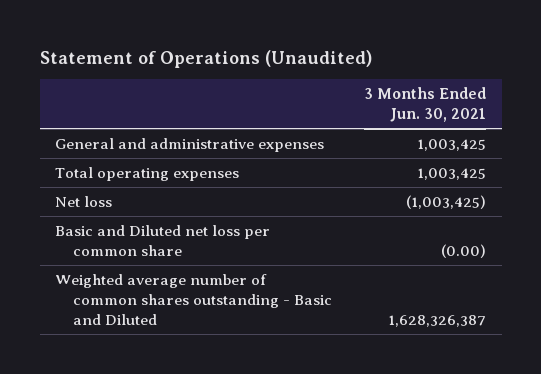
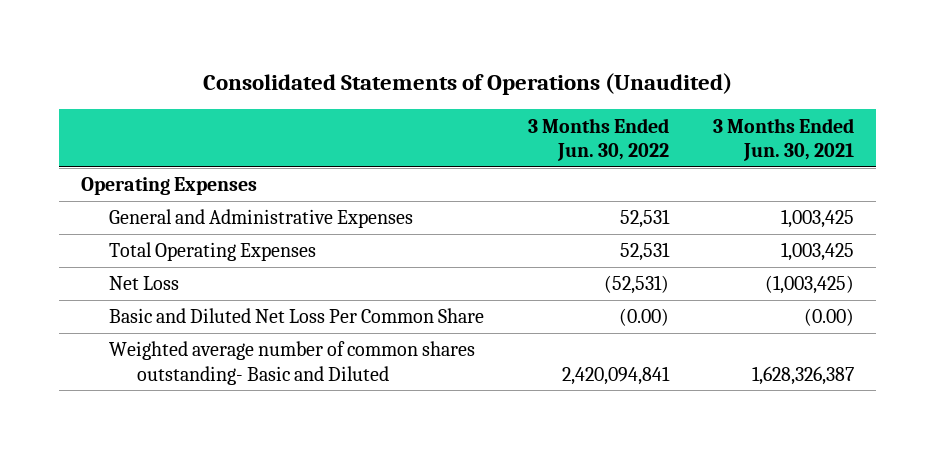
- Statement of Operations (Unaudited)
+ Consolidated Statements of Operations (Unaudited)
- | 3 Months Ended Jun. 30, 2021
+ | 3 Months Ended Jun. 30, 2022 | 3 Months Ended Jun. 30, 2021
- General and administrative expenses | 1,003,425
- Total operating expenses | 1,003,425
- Net loss | (1,003,425)
- Basic and Diluted net loss per common share | (0.00)
- Weighted average number of common shares outstanding - Basic and Diluted | 1,628,326,387
+ Operating Expenses
+ General and Administrative Expenses | 52,531 | 1,003,425
+ Total Operating Expenses | 52,531 | 1,003,425
+ Net Loss | (52,531) | (1,003,425)
+ Basic and Diluted Net Loss Per Common Share | (0.00) | (0.00)
+ Weighted average number of common shares outstanding- Basic and Diluted | 2,420,094,841 | 1,628,326,387

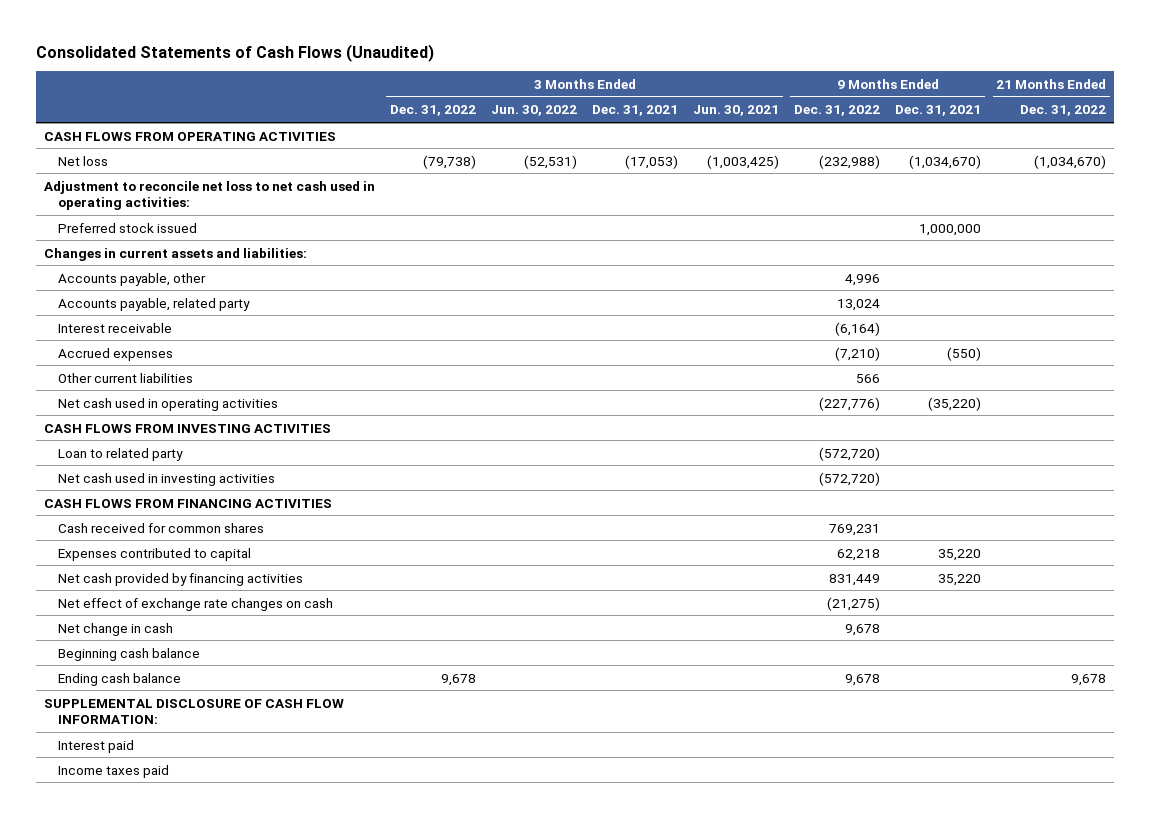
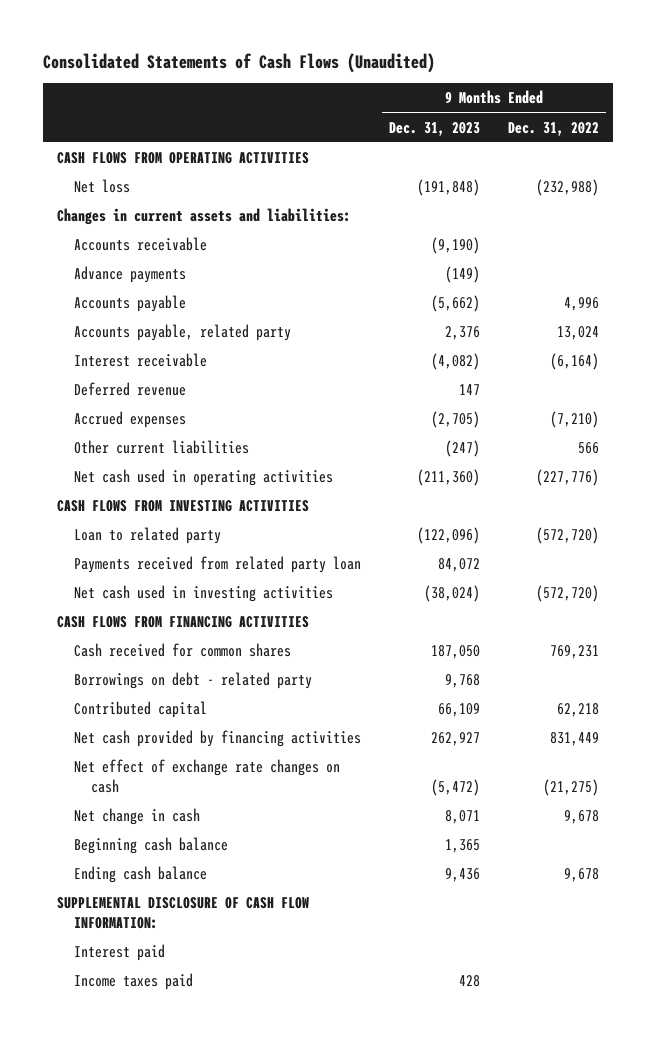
- | 3 Months Ended Dec. 31, 2022 | 3 Months Ended Jun. 30, 2022 | 3 Months Ended Dec. 31, 2021 | 3 Months Ended Jun. 30, 2021 | 9 Months Ended Dec. 31, 2022 | 9 Months Ended Dec. 31, 2021 | 21 Months Ended Dec. 31, 2022
+ | 9 Months Ended Dec. 31, 2023 | 9 Months Ended Dec. 31, 2022
- Adjustment to reconcile net loss to net cash used in operating activities:
- Preferred stock issued | | | | | | 1,000,000 |
- Accounts payable, other | | | | | 4,996 | |
+ Accounts receivable | (9,190) |
+ Advance payments | (149) |
+ Accounts payable | (5,662) | 4,996
+ Deferred revenue | 147 |
+ Payments received from related party loan | 84,072 |
- Expenses contributed to capital | | | | | 62,218 | 35,220 |
+ Borrowings on debt - related party | 9,768 |
+ Contributed capital | 66,109 | 62,218

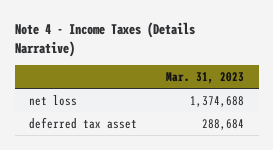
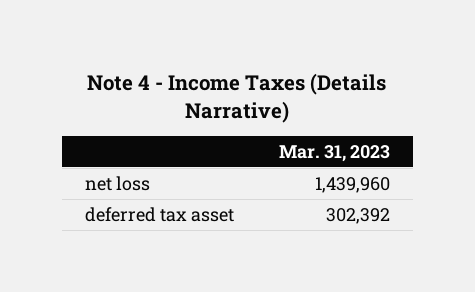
- net loss | 1,374,688
- deferred tax asset | 288,684
+ net loss | 1,439,960
+ deferred tax asset | 302,392

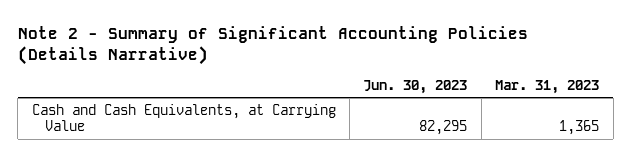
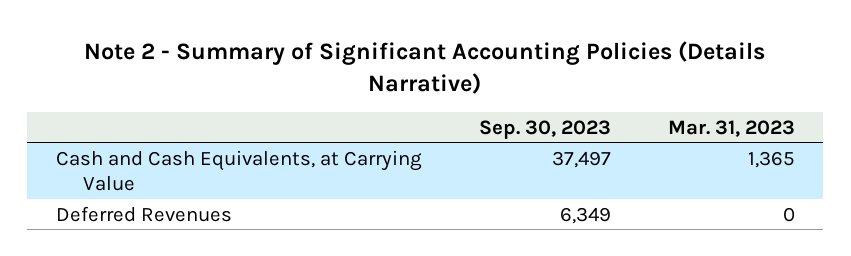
- | Jun. 30, 2023 | Mar. 31, 2023
+ | Sep. 30, 2023 | Mar. 31, 2023
+ Deferred Revenues | 6,349 | 0

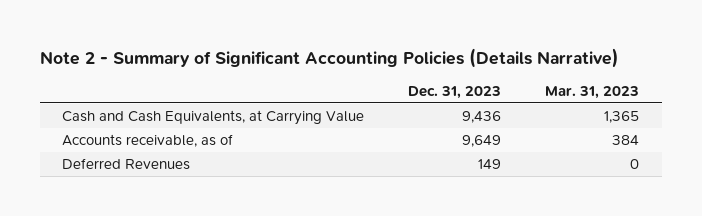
- | Sep. 30, 2023 | Mar. 31, 2023
+ | Dec. 31, 2023 | Mar. 31, 2023
+ Accounts receivable, as of | 9,649 | 384

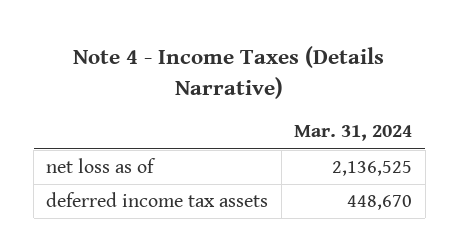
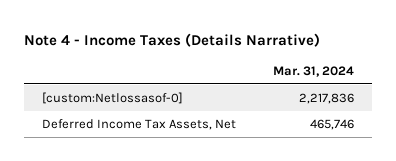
- net loss as of | 2,136,525
- deferred income tax assets | 448,670
+ [custom:Netlossasof-0] | 2,217,836
+ Deferred Income Tax Assets, Net | 465,746

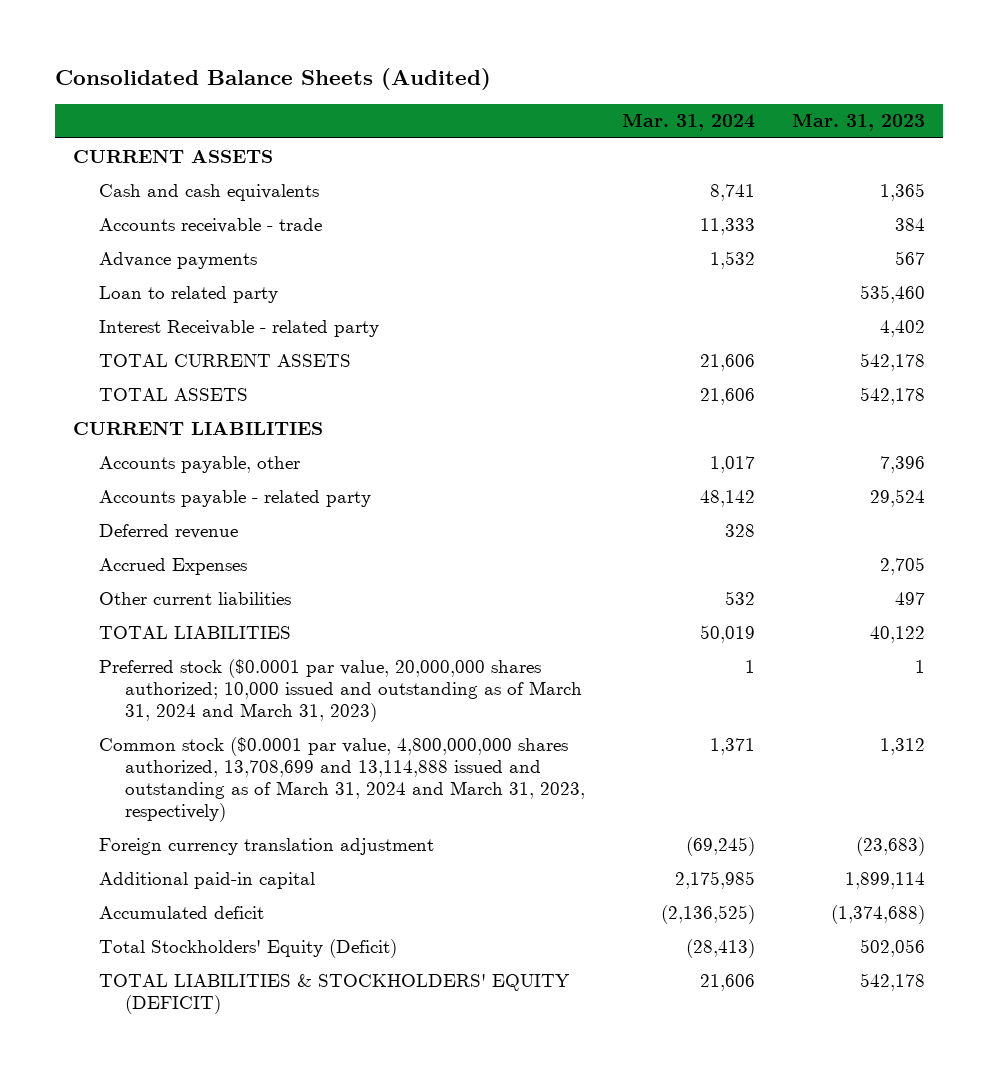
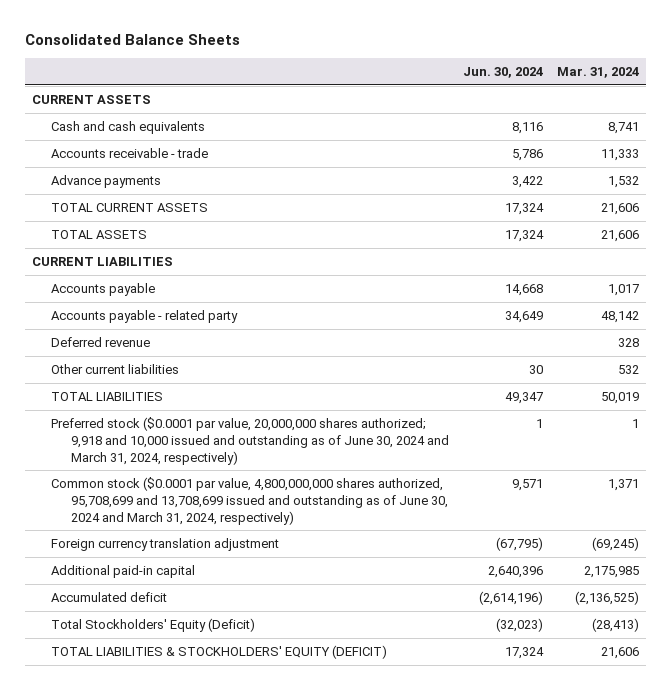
- Consolidated Balance Sheets (Audited)
+ Consolidated Balance Sheets
- | Mar. 31, 2024 | Mar. 31, 2023
+ | Jun. 30, 2024 | Mar. 31, 2024
- Loan to related party | | 535,460
- Interest Receivable - related party | | 4,402
- Accounts payable, other | 1,017 | 7,396
+ Accounts payable | 14,668 | 1,017
- Accrued Expenses | | 2,705
- Preferred stock ($0.0001 par value, 20,000,000 shares authorized; 10,000 issued and outstanding as of March 31, 2024 and March 31, 2023) | 1 | 1
- Common stock ($0.0001 par value, 4,800,000,000 shares authorized, 13,708,699 and 13,114,888 issued and outstanding as of March 31, 2024 and March 31, 2023, respectively) | 1,371 | 1,312
+ Preferred stock ($0.0001 par value, 20,000,000 shares authorized; 9,918 and 10,000 issued and outstanding as of June 30, 2024 and March 31, 2024, respectively) | 1 | 1
+ Common stock ($0.0001 par value, 4,800,000,000 shares authorized, 95,708,699 and 13,708,699 issued and outstanding as of June 30, 2024 and March 31, 2024, respectively) | 9,571 | 1,371

